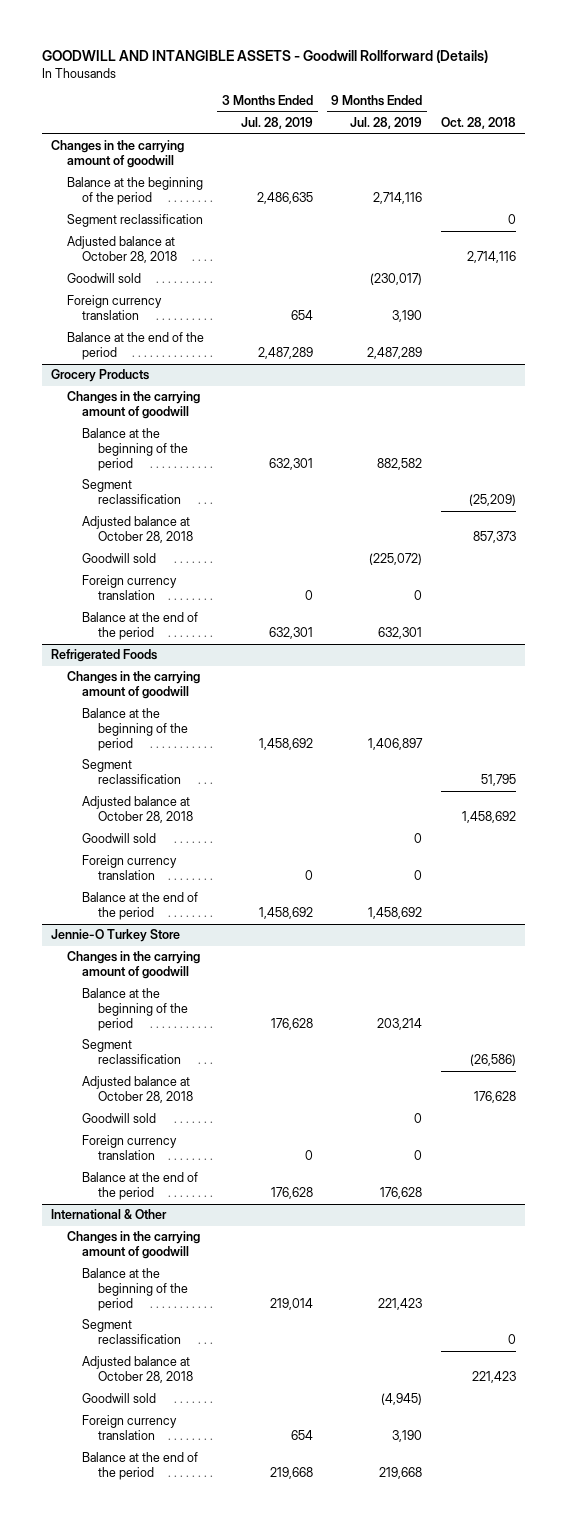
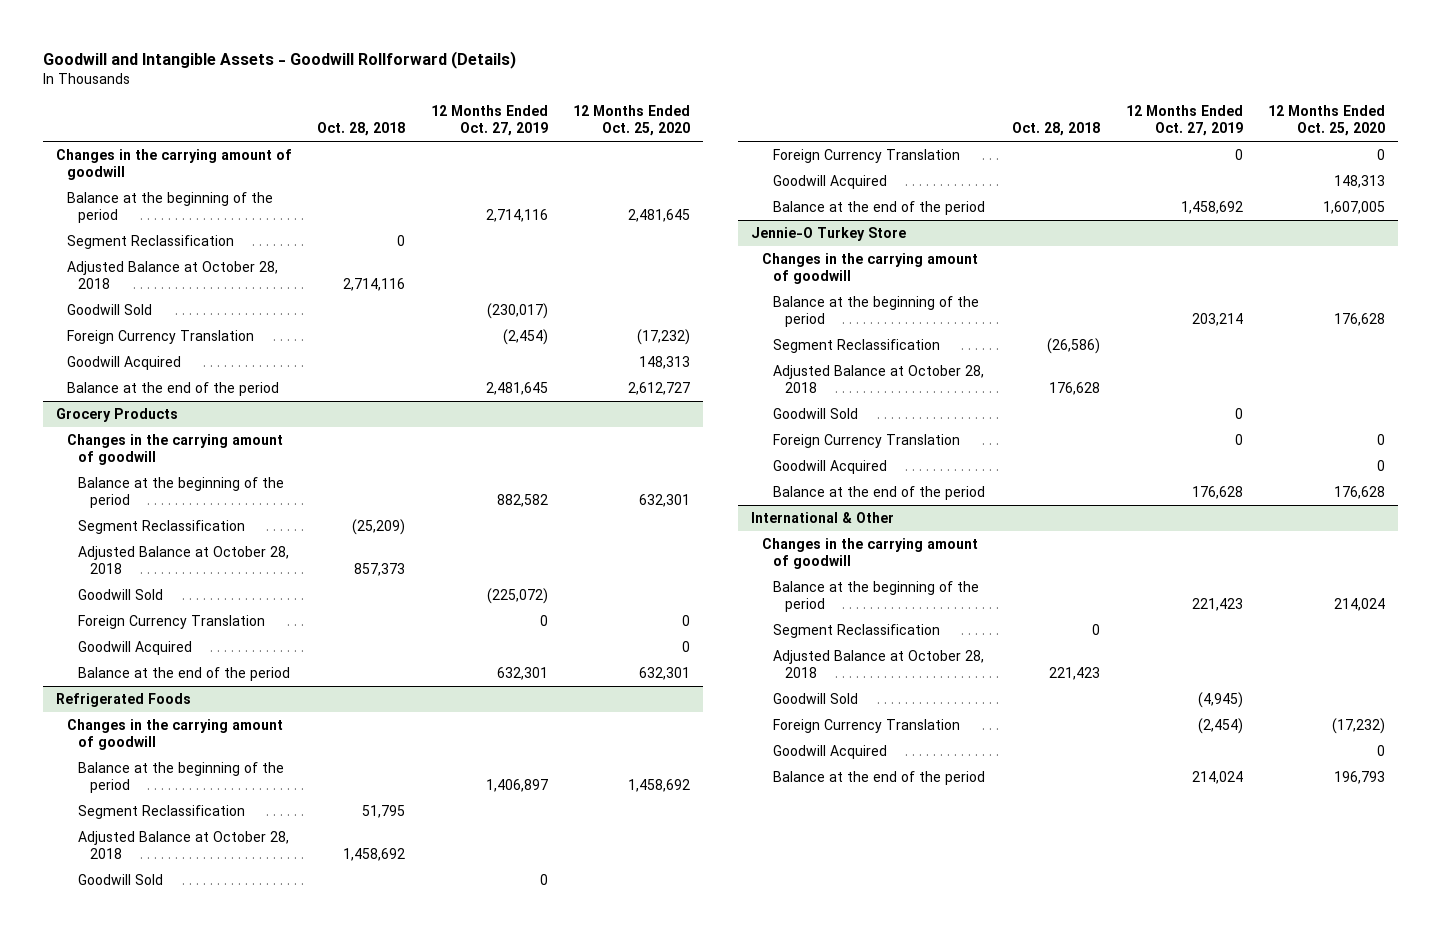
- GOODWILL AND INTANGIBLE ASSETS - Goodwill Rollforward (Details)
+ Goodwill and Intangible Assets - Goodwill Rollforward (Details)
- | 3 Months Ended Jul. 28, 2019 | 9 Months Ended Jul. 28, 2019 | Oct. 28, 2018
+ | Oct. 28, 2018 | 12 Months Ended Oct. 27, 2019 | 12 Months Ended Oct. 25, 2020
- Segment reclassification | | | 0
- Adjusted balance at October 28, 2018 | | | 2,714,116
- Goodwill sold | | (230,017) |
- Foreign currency translation | 654 | 3,190 |
+ Segment Reclassification | 0 | |
+ Adjusted Balance at October 28, 2018 | 2,714,116 | |
+ Goodwill Sold | | (230,017) |
+ Foreign Currency Translation | | (2,454) | (17,232)
+ Goodwill Acquired | | | 148,313
@ Grocery Products
- Segment reclassification | | | (25,209)
- Adjusted balance at October 28, 2018 | | | 857,373
- Goodwill sold | | (225,072) |
- Foreign currency translation | 0 | 0 |
+ Segment Reclassification | (25,209) | |
+ Adjusted Balance at October 28, 2018 | 857,373 | |
+ Goodwill Sold | | (225,072) |
+ Foreign Currency Translation | | 0 | 0
+ Goodwill Acquired | | | 0
@ Refrigerated Foods
- Segment reclassification | | | 51,795
- Adjusted balance at October 28, 2018 | | | 1,458,692
- Goodwill sold | | 0 |
- Foreign currency translation | 0 | 0 |
+ Segment Reclassification | 51,795 | |
+ Adjusted Balance at October 28, 2018 | 1,458,692 | |
+ Goodwill Sold | | 0 |
+ Foreign Currency Translation | | 0 | 0
+ Goodwill Acquired | | | 148,313
@ Jennie-O Turkey Store
- Segment reclassification | | | (26,586)
- Adjusted balance at October 28, 2018 | | | 176,628
- Goodwill sold | | 0 |
- Foreign currency translation | 0 | 0 |
+ Segment Reclassification | (26,586) | |
+ Adjusted Balance at October 28, 2018 | 176,628 | |
+ Goodwill Sold | | 0 |
+ Foreign Currency Translation | | 0 | 0
+ Goodwill Acquired | | | 0
@ International & Other
- Segment reclassification | | | 0
- Adjusted balance at October 28, 2018 | | | 221,423
- Goodwill sold | | (4,945) |
- Foreign currency translation | 654 | 3,190 |
+ Segment Reclassification | 0 | |
+ Adjusted Balance at October 28, 2018 | 221,423 | |
+ Goodwill Sold | | (4,945) |
+ Foreign Currency Translation | | (2,454) | (17,232)
+ Goodwill Acquired | | | 0

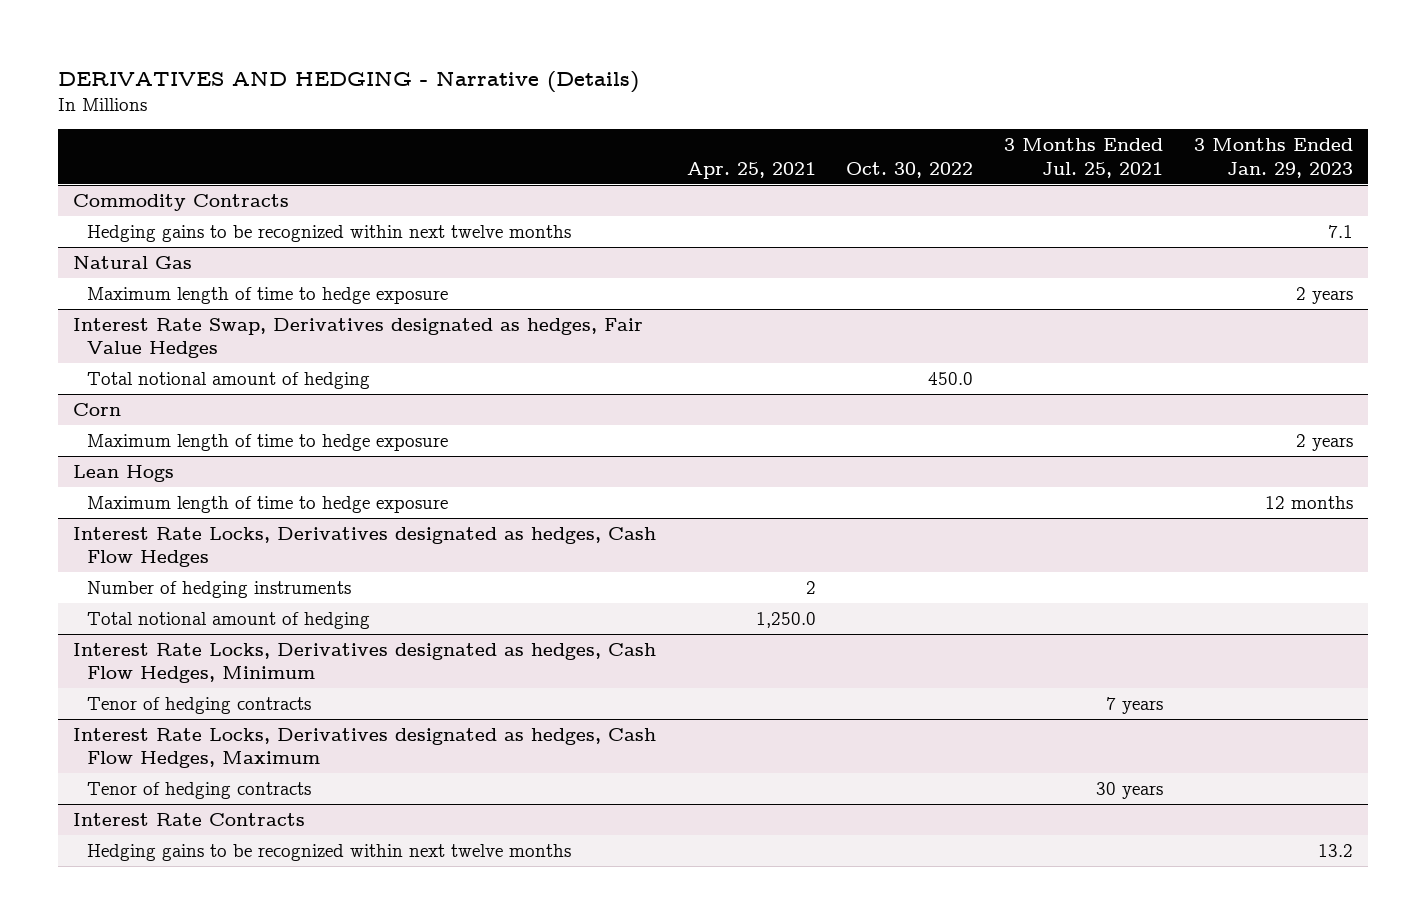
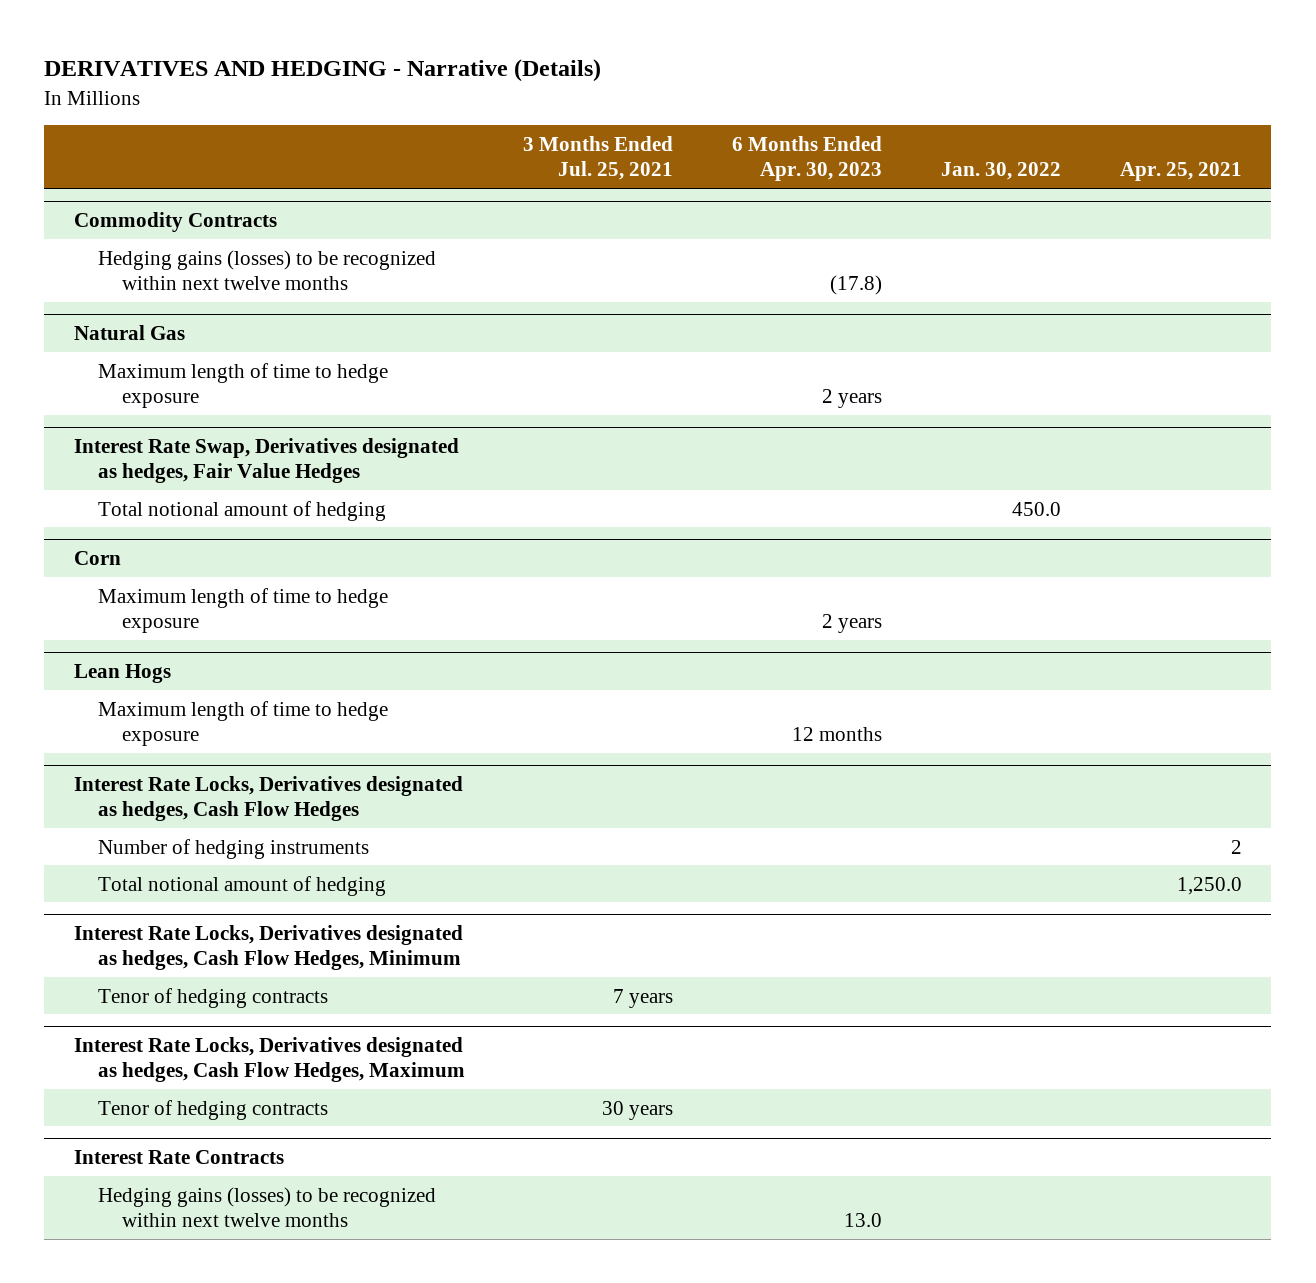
- | Apr. 25, 2021 | Oct. 30, 2022 | 3 Months Ended Jul. 25, 2021 | 3 Months Ended Jan. 29, 2023
+ | 3 Months Ended Jul. 25, 2021 | 6 Months Ended Apr. 30, 2023 | Jan. 30, 2022 | Apr. 25, 2021
@ Commodity Contracts
- Hedging gains to be recognized within next twelve months | | | | 7.1
+ Hedging gains (losses) to be recognized within next twelve months | | (17.8) | |
@ Interest Rate Contracts
- Hedging gains to be recognized within next twelve months | | | | 13.2
+ Hedging gains (losses) to be recognized within next twelve months | | 13.0 | |

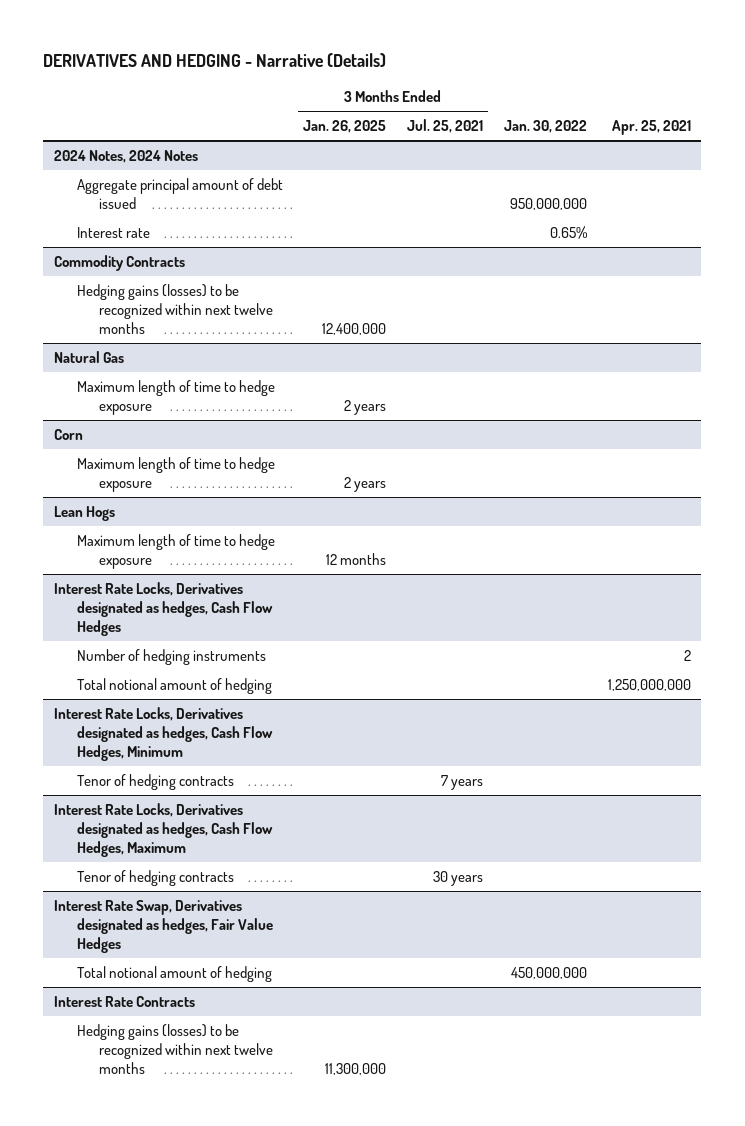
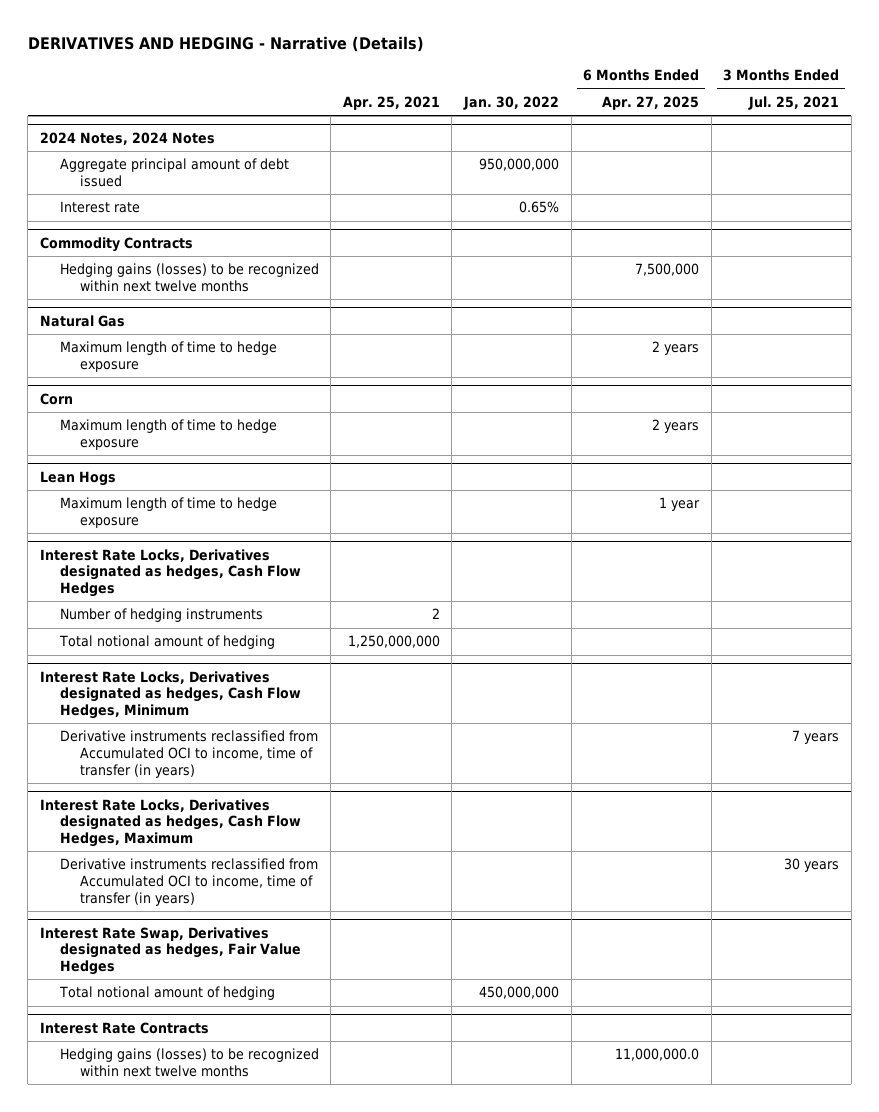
- | 3 Months Ended Jan. 26, 2025 | 3 Months Ended Jul. 25, 2021 | Jan. 30, 2022 | Apr. 25, 2021
+ | Apr. 25, 2021 | Jan. 30, 2022 | 6 Months Ended Apr. 27, 2025 | 3 Months Ended Jul. 25, 2021
@ Interest Rate Locks, Derivatives designated as hedges, Cash Flow Hedges, Minimum
- Tenor of hedging contracts | | 7 years | |
+ Derivative instruments reclassified from Accumulated OCI to income, time of transfer (in years) | | | | 7 years
@ Interest Rate Locks, Derivatives designated as hedges, Cash Flow Hedges, Maximum
- Tenor of hedging contracts | | 30 years | |
+ Derivative instruments reclassified from Accumulated OCI to income, time of transfer (in years) | | | | 30 years

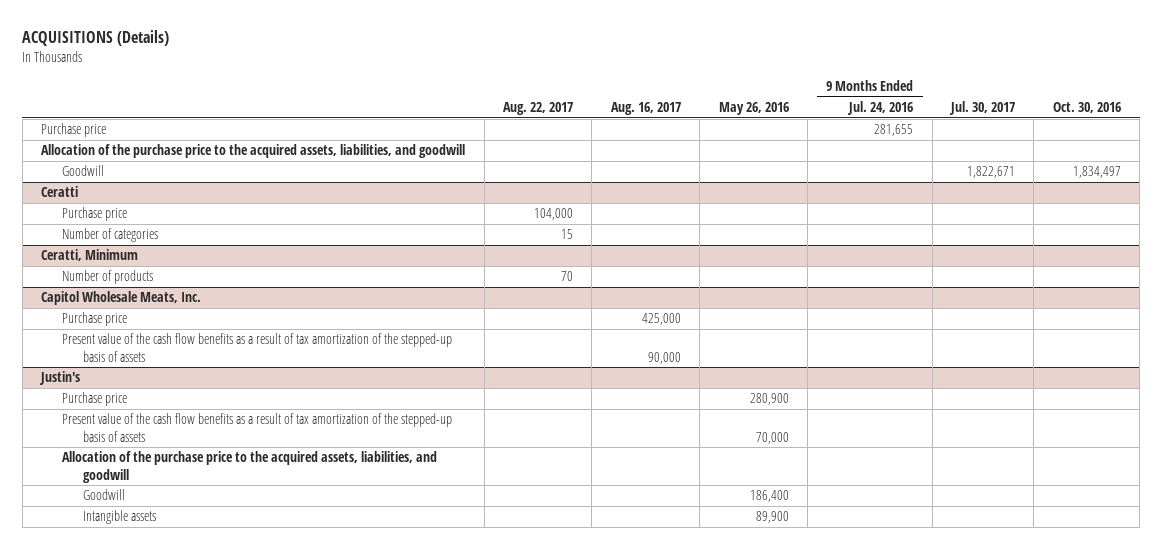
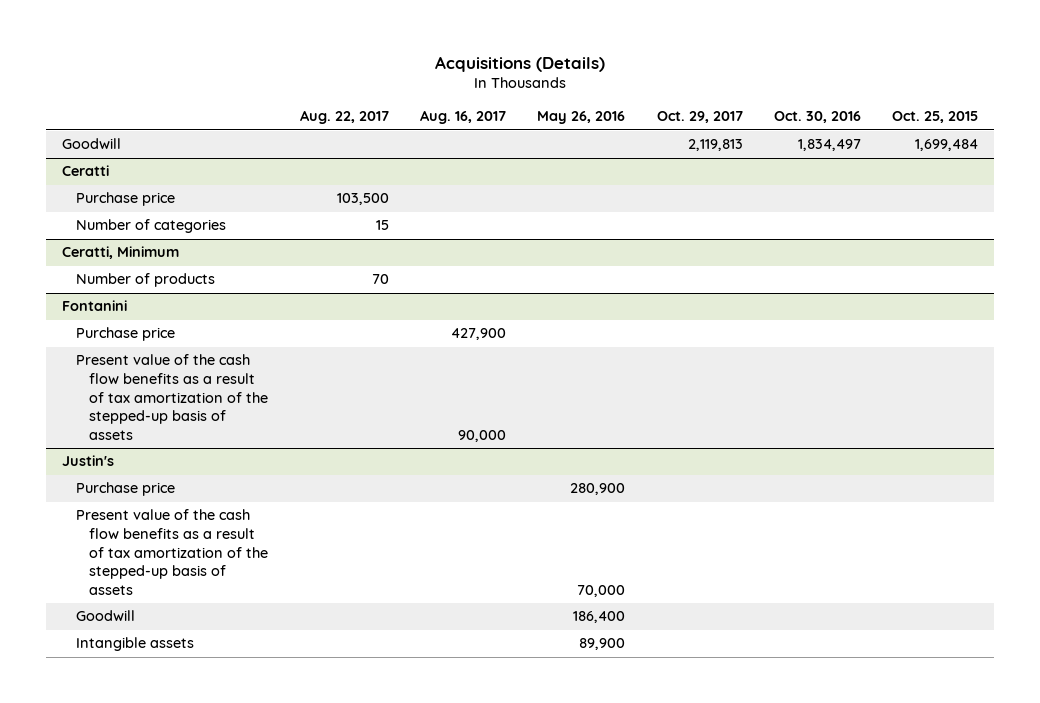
- ACQUISITIONS (Details)
+ Acquisitions (Details)
- | Aug. 22, 2017 | Aug. 16, 2017 | May 26, 2016 | 9 Months Ended Jul. 24, 2016 | Jul. 30, 2017 | Oct. 30, 2016
+ | Aug. 22, 2017 | Aug. 16, 2017 | May 26, 2016 | Oct. 29, 2017 | Oct. 30, 2016 | Oct. 25, 2015
- Purchase price | | | | 281,655 | |
- Allocation of the purchase price to the acquired assets, liabilities, and goodwill
@ Ceratti
- Purchase price | 104,000 | | | | |
+ Purchase price | 103,500 | | | | |
- Capitol Wholesale Meats, Inc.
- Purchase price | | 425,000 | | | |
+ Fontanini
+ Purchase price | | 427,900 | | | |
@ Justin's
- Allocation of the purchase price to the acquired assets, liabilities, and goodwill

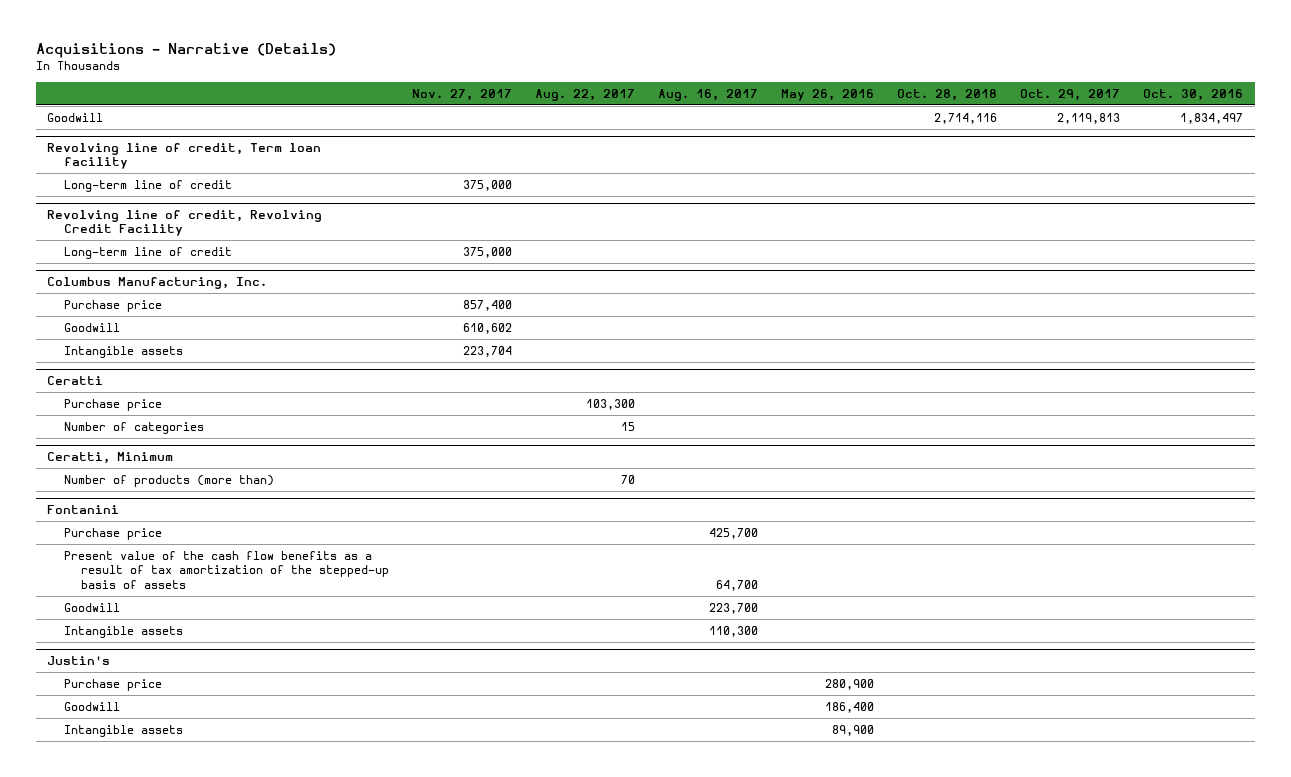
- Acquisitions (Details)
+ Acquisitions - Narrative (Details)
- | Aug. 22, 2017 | Aug. 16, 2017 | May 26, 2016 | Oct. 29, 2017 | Oct. 30, 2016 | Oct. 25, 2015
+ | Nov. 27, 2017 | Aug. 22, 2017 | Aug. 16, 2017 | May 26, 2016 | Oct. 28, 2018 | Oct. 29, 2017 | Oct. 30, 2016
+ Revolving line of credit, Term loan facility
+ Long-term line of credit | 375,000 | | | | | |
+ Revolving line of credit, Revolving Credit Facility
+ Long-term line of credit | 375,000 | | | | | |
+ Columbus Manufacturing, Inc.
+ Purchase price | 857,400 | | | | | |
+ Goodwill | 610,602 | | | | | |
+ Intangible assets | 223,704 | | | | | |
@ Ceratti
- Purchase price | 103,500 | | | | |
+ Purchase price | | 103,300 | | | | |
@ Ceratti, Minimum
- Number of products | 70 | | | | |
+ Number of products (more than) | | 70 | | | | |
@ Fontanini
- Purchase price | | 427,900 | | | |
- Present value of the cash flow benefits as a result of tax amortization of the stepped-up basis of assets | | 90,000 | | | |
+ Purchase price | | | 425,700 | | | |
+ Present value of the cash flow benefits as a result of tax amortization of the stepped-up basis of assets | | | 64,700 | | | |
+ Goodwill | | | 223,700 | | | |
+ Intangible assets | | | 110,300 | | | |
@ Justin's
- Present value of the cash flow benefits as a result of tax amortization of the stepped-up basis of assets | | | 70,000 | | |

